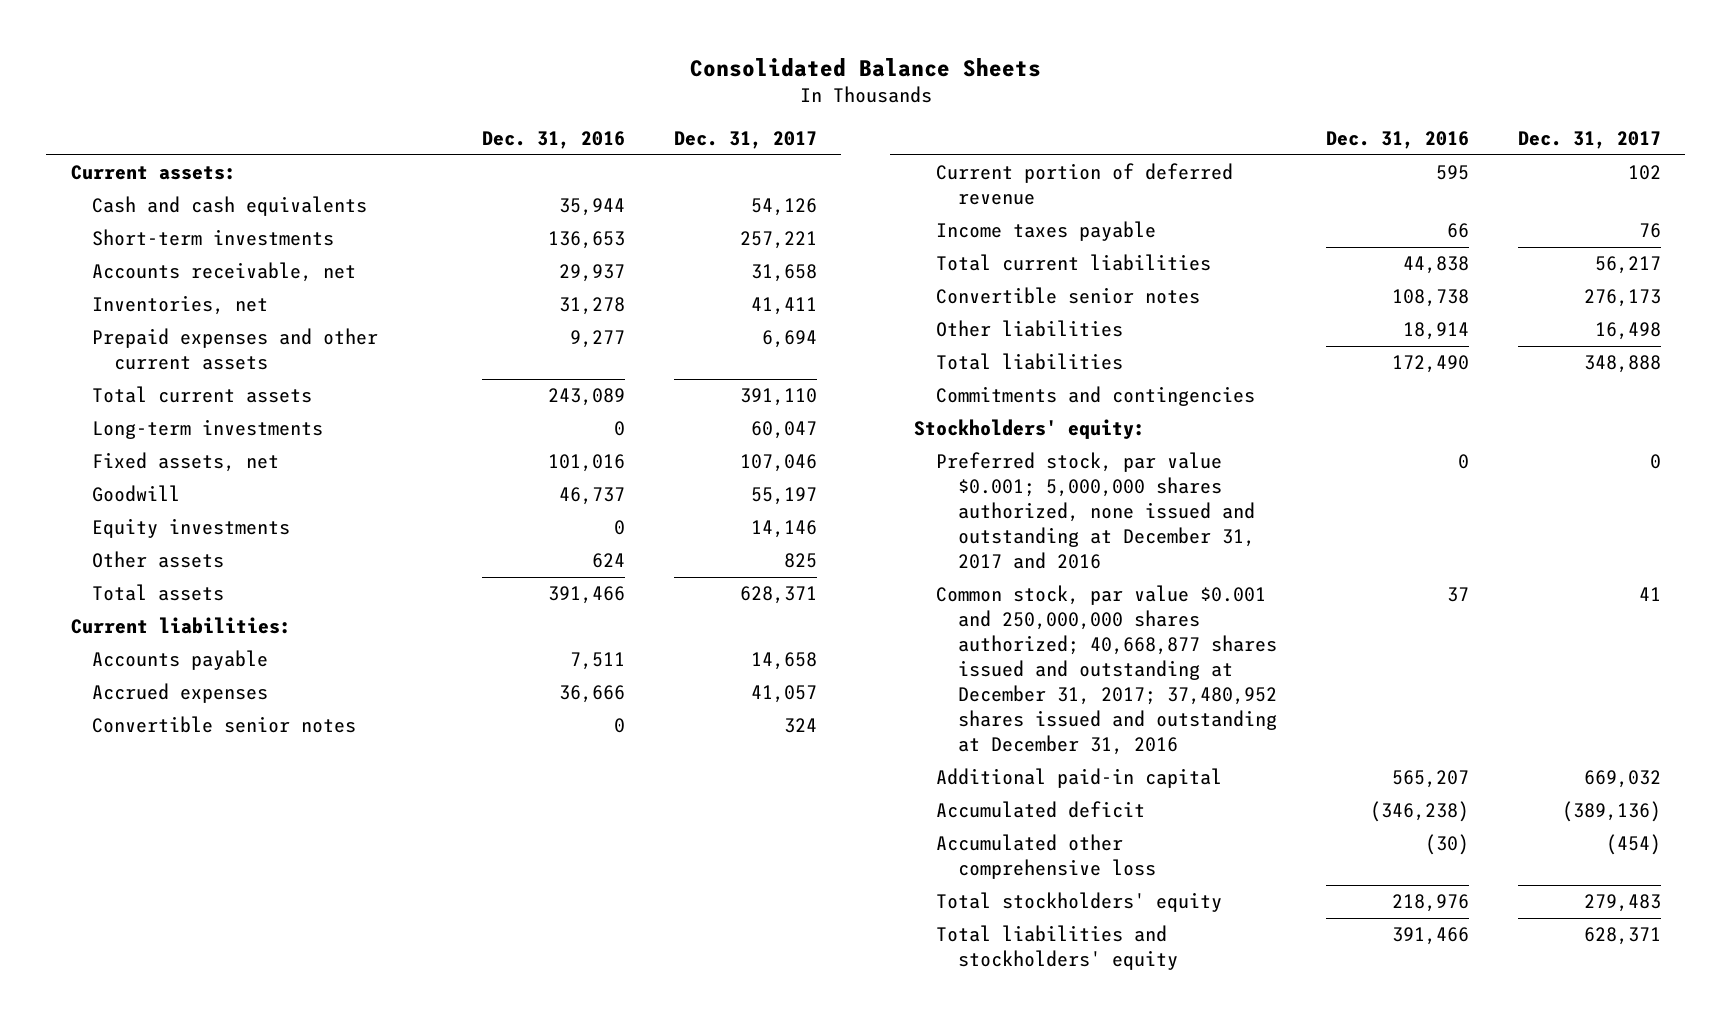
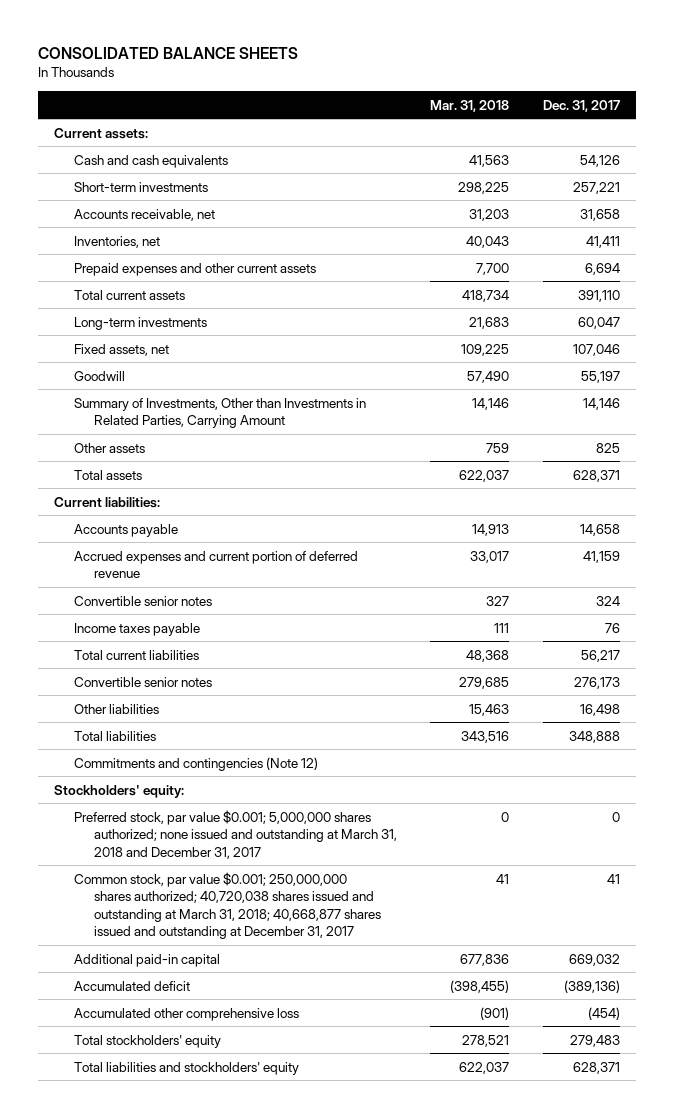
- Consolidated Balance Sheets
+ CONSOLIDATED BALANCE SHEETS
- | Dec. 31, 2016 | Dec. 31, 2017
+ | Mar. 31, 2018 | Dec. 31, 2017
- Equity investments | 0 | 14,146
+ Summary of Investments, Other than Investments in Related Parties, Carrying Amount | 14,146 | 14,146
- Accrued expenses | 36,666 | 41,057
+ Accrued expenses and current portion of deferred revenue | 33,017 | 41,159
- Current portion of deferred revenue | 595 | 102
- Commitments and contingencies
+ Commitments and contingencies (Note 12)
- Preferred stock, par value $0.001; 5,000,000 shares authorized, none issued and outstanding at December 31, 2017 and 2016 | 0 | 0
- Common stock, par value $0.001 and 250,000,000 shares authorized; 40,668,877 shares issued and outstanding at December 31, 2017; 37,480,952 shares issued and outstanding at December 31, 2016 | 37 | 41
+ Preferred stock, par value $0.001; 5,000,000 shares authorized; none issued and outstanding at March 31, 2018 and December 31, 2017 | 0 | 0
+ Common stock, par value $0.001; 250,000,000 shares authorized; 40,720,038 shares issued and outstanding at March 31, 2018; 40,668,877 shares issued and outstanding at December 31, 2017 | 41 | 41

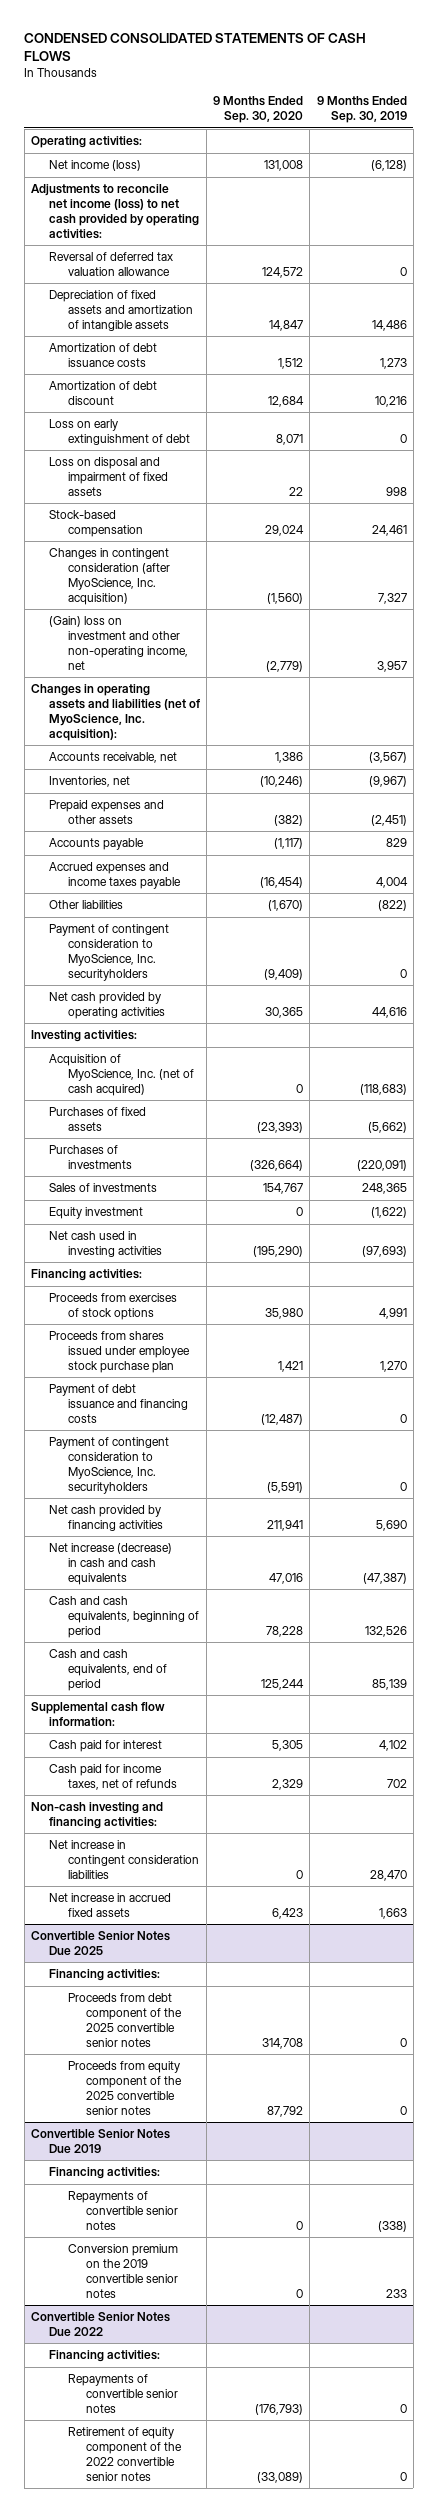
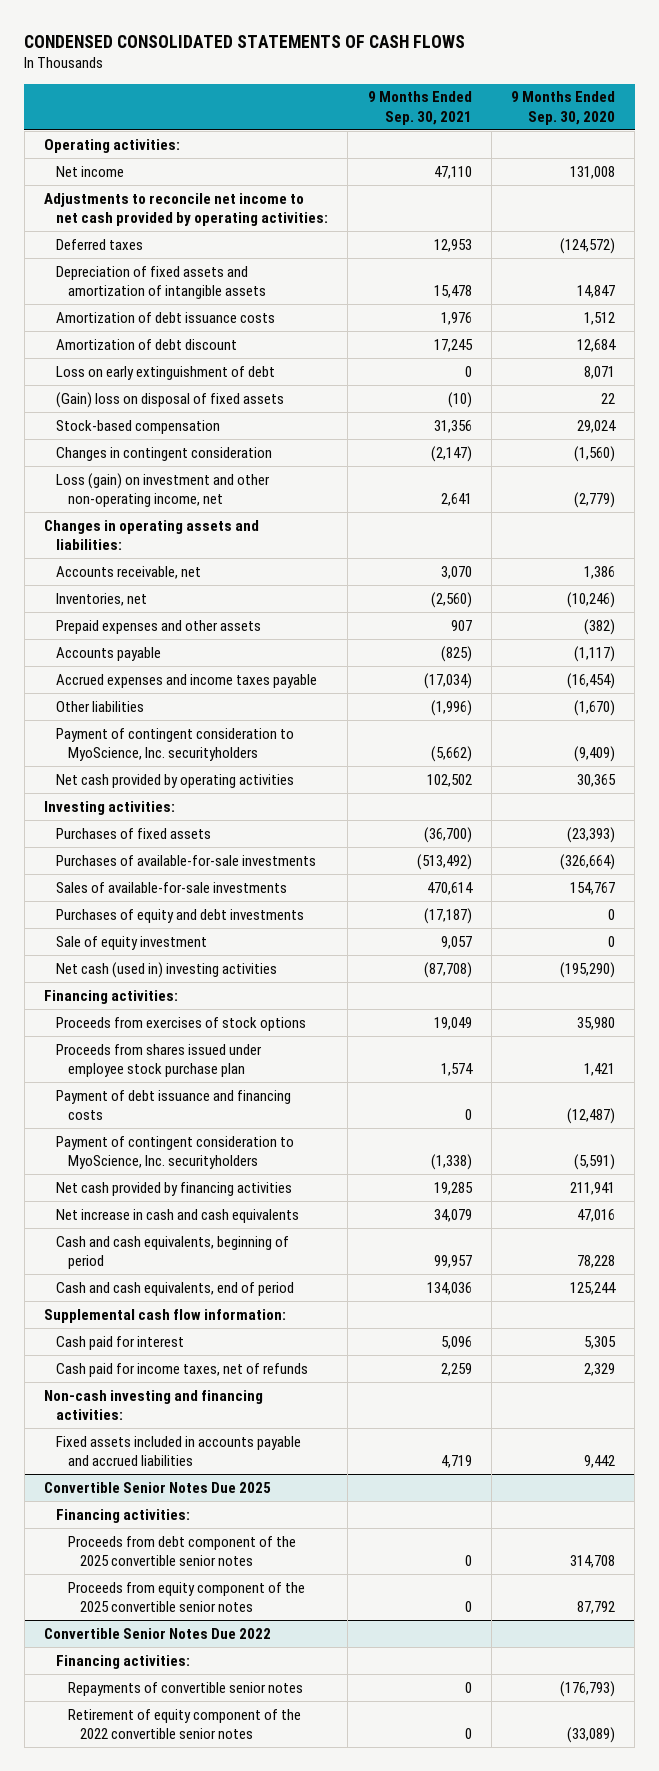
- | 9 Months Ended Sep. 30, 2020 | 9 Months Ended Sep. 30, 2019
+ | 9 Months Ended Sep. 30, 2021 | 9 Months Ended Sep. 30, 2020
- Net income (loss) | 131,008 | (6,128)
- Adjustments to reconcile net income (loss) to net cash provided by operating activities:
- Reversal of deferred tax valuation allowance | 124,572 | 0
+ Net income | 47,110 | 131,008
+ Adjustments to reconcile net income to net cash provided by operating activities:
+ Deferred taxes | 12,953 | (124,572)
- Loss on disposal and impairment of fixed assets | 22 | 998
+ (Gain) loss on disposal of fixed assets | (10) | 22
- Changes in contingent consideration (after MyoScience, Inc. acquisition) | (1,560) | 7,327
- (Gain) loss on investment and other non-operating income, net | (2,779) | 3,957
- Changes in operating assets and liabilities (net of MyoScience, Inc. acquisition):
+ Changes in contingent consideration | (2,147) | (1,560)
+ Loss (gain) on investment and other non-operating income, net | 2,641 | (2,779)
+ Changes in operating assets and liabilities:
- Acquisition of MyoScience, Inc. (net of cash acquired) | 0 | (118,683)
- Purchases of investments | (326,664) | (220,091)
- Sales of investments | 154,767 | 248,365
- Equity investment | 0 | (1,622)
- Net cash used in investing activities | (195,290) | (97,693)
+ Purchases of available-for-sale investments | (513,492) | (326,664)
+ Sales of available-for-sale investments | 470,614 | 154,767
+ Purchases of equity and debt investments | (17,187) | 0
+ Sale of equity investment | 9,057 | 0
+ Net cash (used in) investing activities | (87,708) | (195,290)
- Net increase (decrease) in cash and cash equivalents | 47,016 | (47,387)
+ Net increase in cash and cash equivalents | 34,079 | 47,016
- Net increase in contingent consideration liabilities | 0 | 28,470
- Net increase in accrued fixed assets | 6,423 | 1,663
+ Fixed assets included in accounts payable and accrued liabilities | 4,719 | 9,442
- Convertible Senior Notes Due 2019
- Financing activities:
- Repayments of convertible senior notes | 0 | (338)
- Conversion premium on the 2019 convertible senior notes | 0 | 233

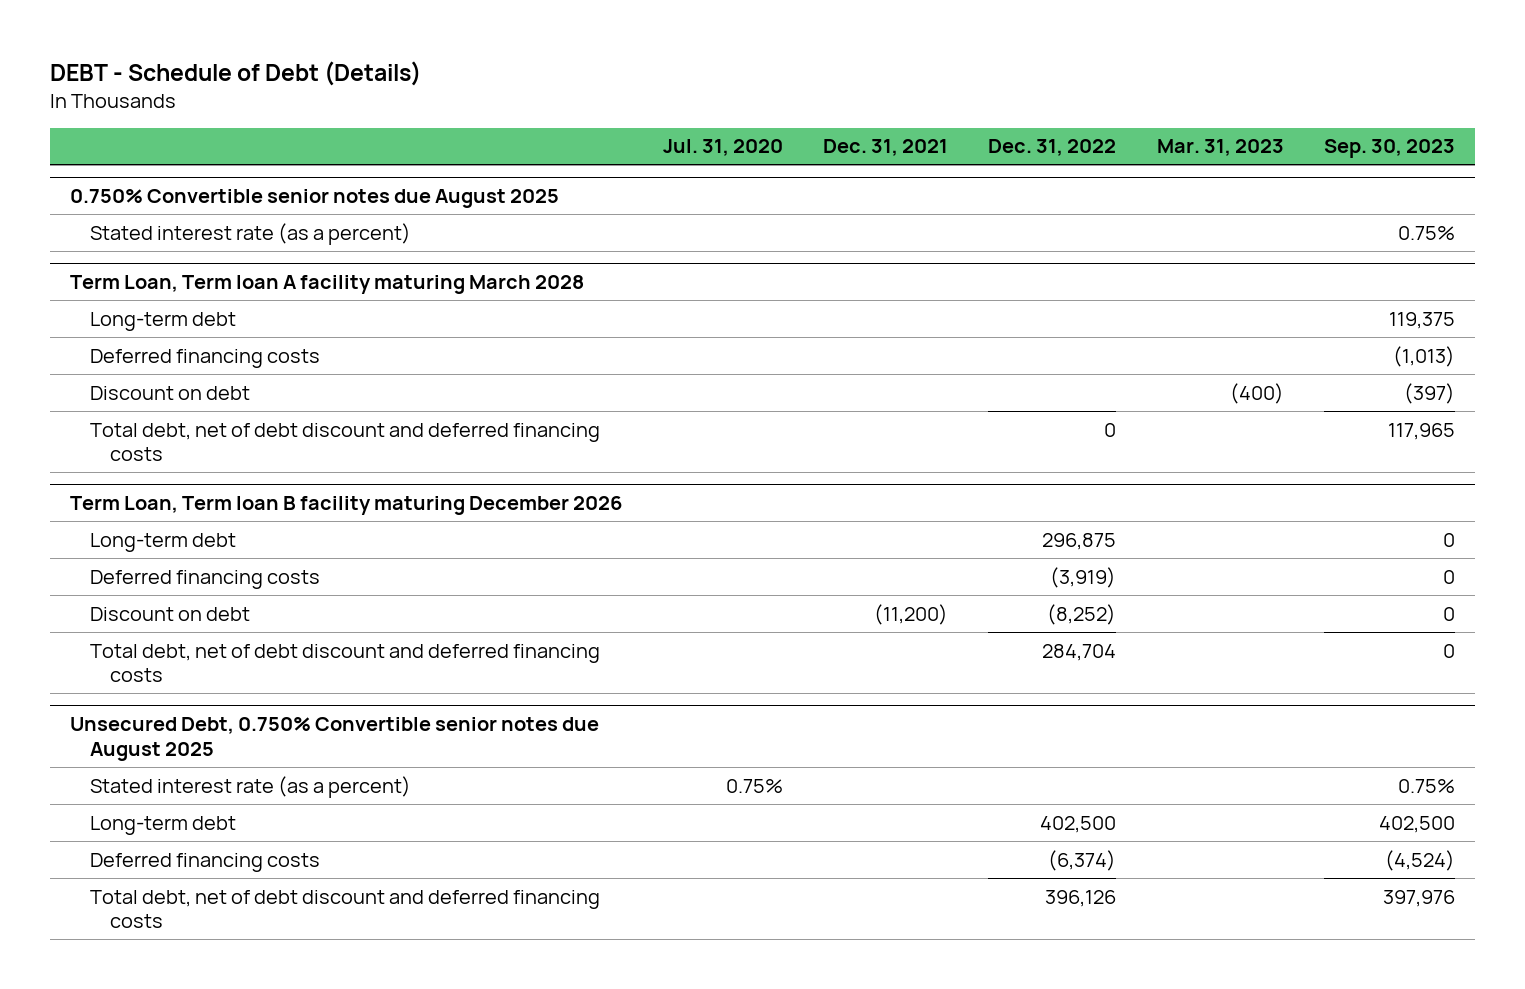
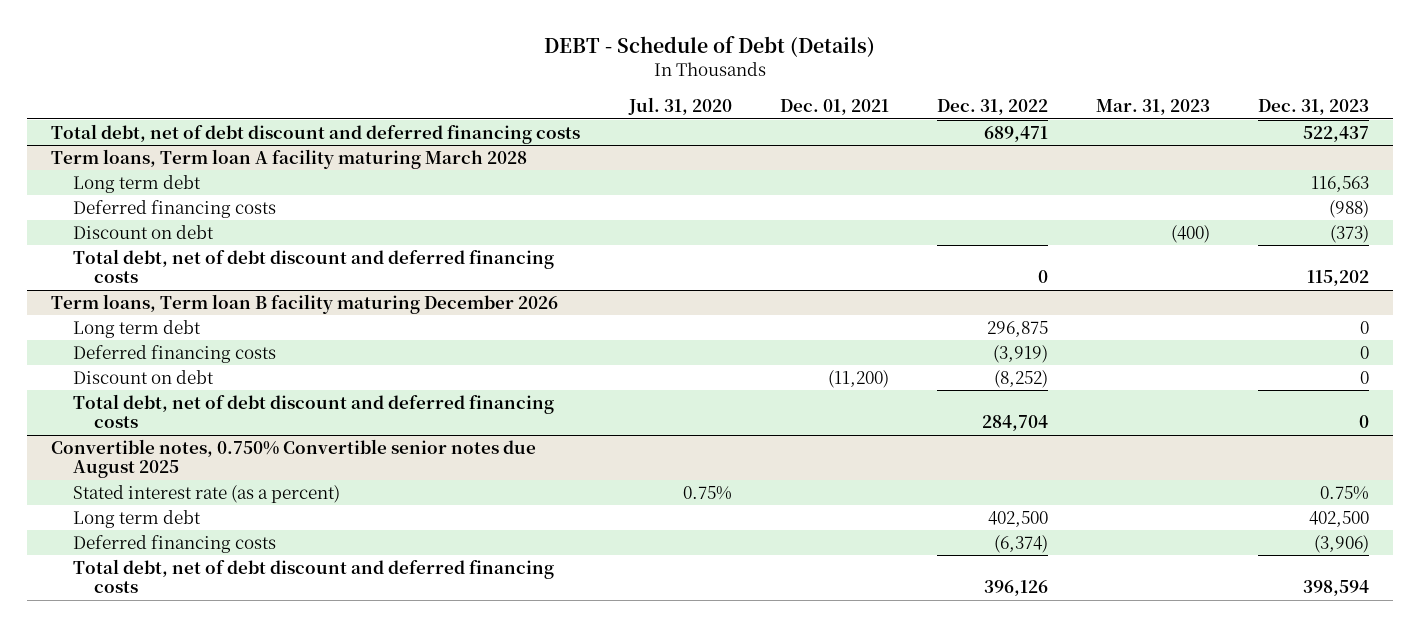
- | Jul. 31, 2020 | Dec. 31, 2021 | Dec. 31, 2022 | Mar. 31, 2023 | Sep. 30, 2023
+ | Jul. 31, 2020 | Dec. 01, 2021 | Dec. 31, 2022 | Mar. 31, 2023 | Dec. 31, 2023
- 0.750% Convertible senior notes due August 2025
- Stated interest rate (as a percent) | | | | | 0.75%
- Term Loan, Term loan A facility maturing March 2028
- Long-term debt | | | | | 119,375
+ Total debt, net of debt discount and deferred financing costs | | | 689,471 | | 522,437
+ Term loans, Term loan A facility maturing March 2028
+ Long term debt | | | | | 116,563
- Term Loan, Term loan B facility maturing December 2026
- Long-term debt | | | 296,875 | | 0
+ Term loans, Term loan B facility maturing December 2026
+ Long term debt | | | 296,875 | | 0
- Unsecured Debt, 0.750% Convertible senior notes due August 2025
+ Convertible notes, 0.750% Convertible senior notes due August 2025
- Long-term debt | | | 402,500 | | 402,500
+ Long term debt | | | 402,500 | | 402,500

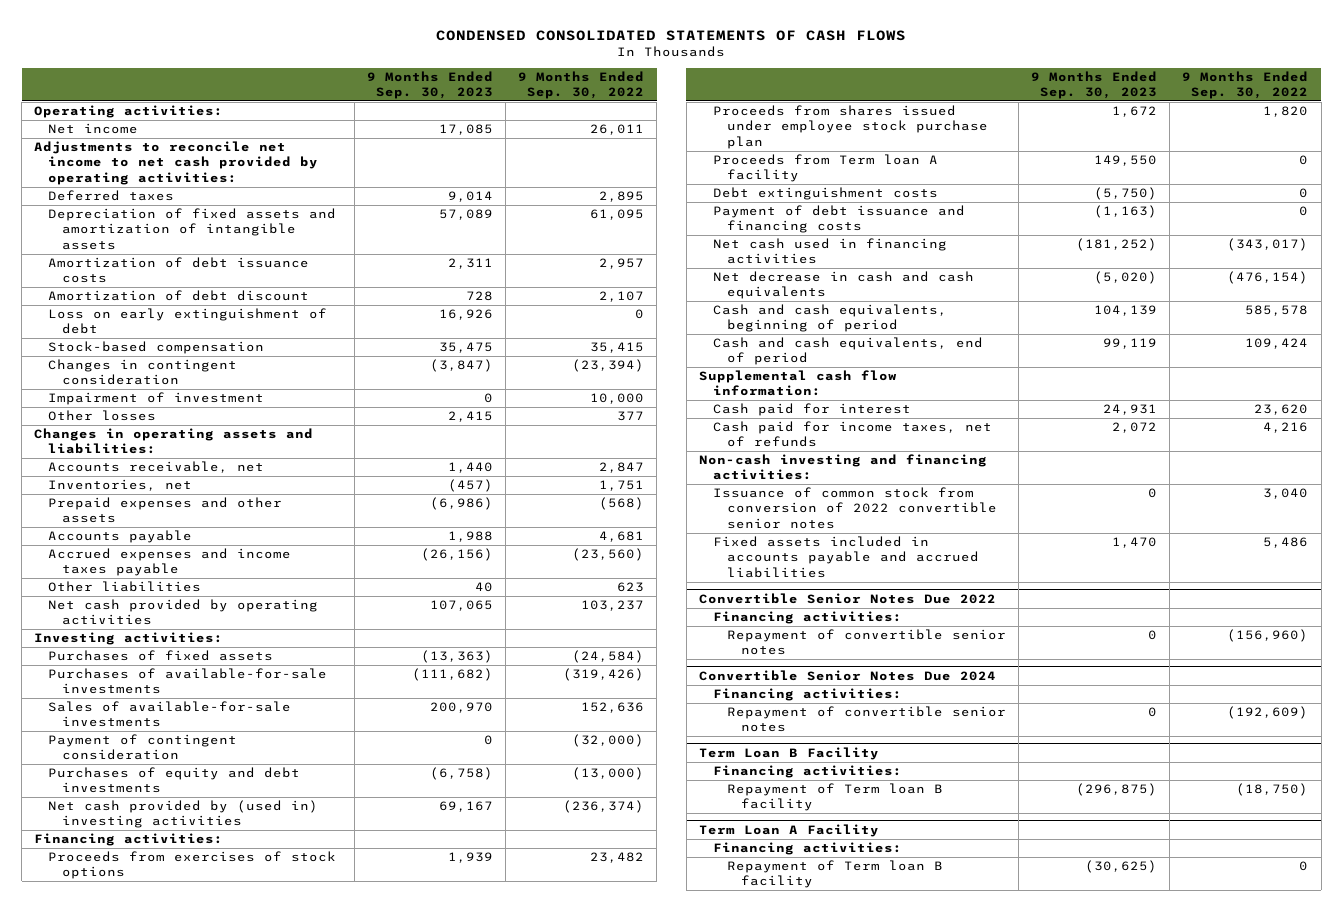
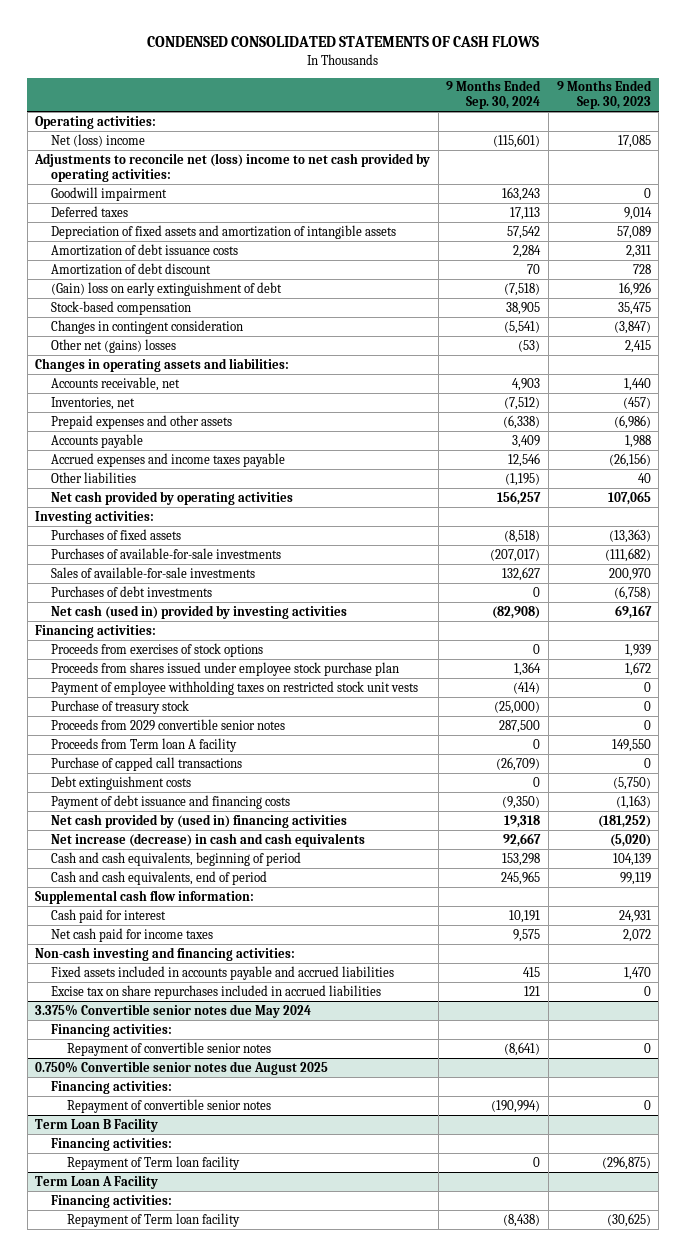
- | 9 Months Ended Sep. 30, 2023 | 9 Months Ended Sep. 30, 2022
+ | 9 Months Ended Sep. 30, 2024 | 9 Months Ended Sep. 30, 2023
- Net income | 17,085 | 26,011
- Adjustments to reconcile net income to net cash provided by operating activities:
+ Net (loss) income | (115,601) | 17,085
+ Adjustments to reconcile net (loss) income to net cash provided by operating activities:
+ Goodwill impairment | 163,243 | 0
- Loss on early extinguishment of debt | 16,926 | 0
+ (Gain) loss on early extinguishment of debt | (7,518) | 16,926
- Impairment of investment | 0 | 10,000
- Other losses | 2,415 | 377
+ Other net (gains) losses | (53) | 2,415
- Payment of contingent consideration | 0 | (32,000)
- Purchases of equity and debt investments | (6,758) | (13,000)
- Net cash provided by (used in) investing activities | 69,167 | (236,374)
+ Purchases of debt investments | 0 | (6,758)
+ Net cash (used in) provided by investing activities | (82,908) | 69,167
+ Payment of employee withholding taxes on restricted stock unit vests | (414) | 0
+ Purchase of treasury stock | (25,000) | 0
+ Proceeds from 2029 convertible senior notes | 287,500 | 0
+ Purchase of capped call transactions | (26,709) | 0
- Net cash used in financing activities | (181,252) | (343,017)
- Net decrease in cash and cash equivalents | (5,020) | (476,154)
+ Net cash provided by (used in) financing activities | 19,318 | (181,252)
+ Net increase (decrease) in cash and cash equivalents | 92,667 | (5,020)
- Cash paid for income taxes, net of refunds | 2,072 | 4,216
+ Net cash paid for income taxes | 9,575 | 2,072
- Issuance of common stock from conversion of 2022 convertible senior notes | 0 | 3,040
- Convertible Senior Notes Due 2022
+ Excise tax on share repurchases included in accrued liabilities | 121 | 0
+ 3.375% Convertible senior notes due May 2024
- Convertible Senior Notes Due 2024
+ 0.750% Convertible senior notes due August 2025
@ Term Loan B Facility
- Repayment of Term loan B facility | (296,875) | (18,750)
+ Repayment of Term loan facility | 0 | (296,875)
@ Term Loan A Facility
- Repayment of Term loan B facility | (30,625) | 0
+ Repayment of Term loan facility | (8,438) | (30,625)

